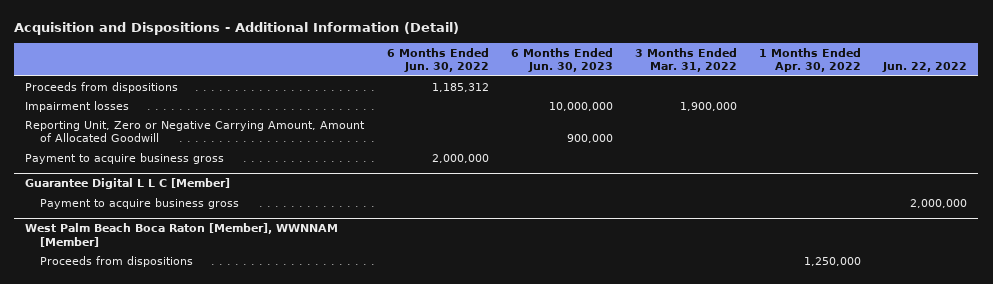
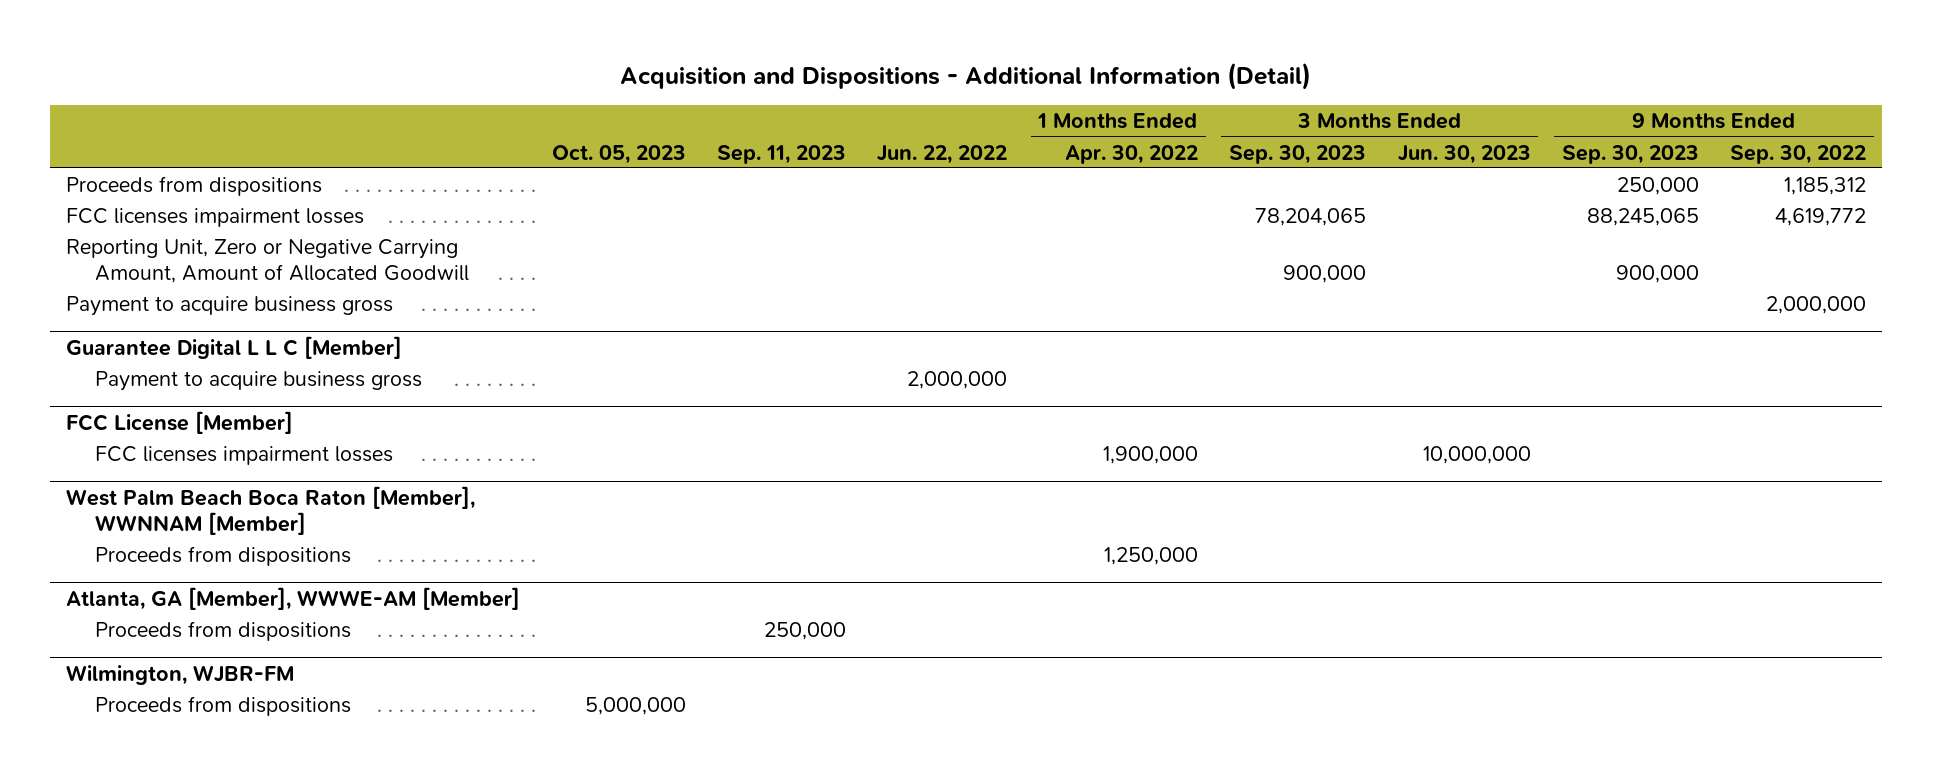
- | 6 Months Ended Jun. 30, 2022 | 6 Months Ended Jun. 30, 2023 | 3 Months Ended Mar. 31, 2022 | 1 Months Ended Apr. 30, 2022 | Jun. 22, 2022
+ | Oct. 05, 2023 | Sep. 11, 2023 | Jun. 22, 2022 | 1 Months Ended Apr. 30, 2022 | 3 Months Ended Sep. 30, 2023 | 3 Months Ended Jun. 30, 2023 | 9 Months Ended Sep. 30, 2023 | 9 Months Ended Sep. 30, 2022
- Impairment losses | | 10,000,000 | 1,900,000 | |
+ FCC licenses impairment losses | | | | | 78,204,065 | | 88,245,065 | 4,619,772
+ FCC License [Member]
+ FCC licenses impairment losses | | | | 1,900,000 | | 10,000,000 | |
+ Atlanta, GA [Member], WWWE-AM [Member]
+ Proceeds from dispositions | | 250,000 | | | | | |
+ Wilmington, WJBR-FM
+ Proceeds from dispositions | 5,000,000 | | | | | | |

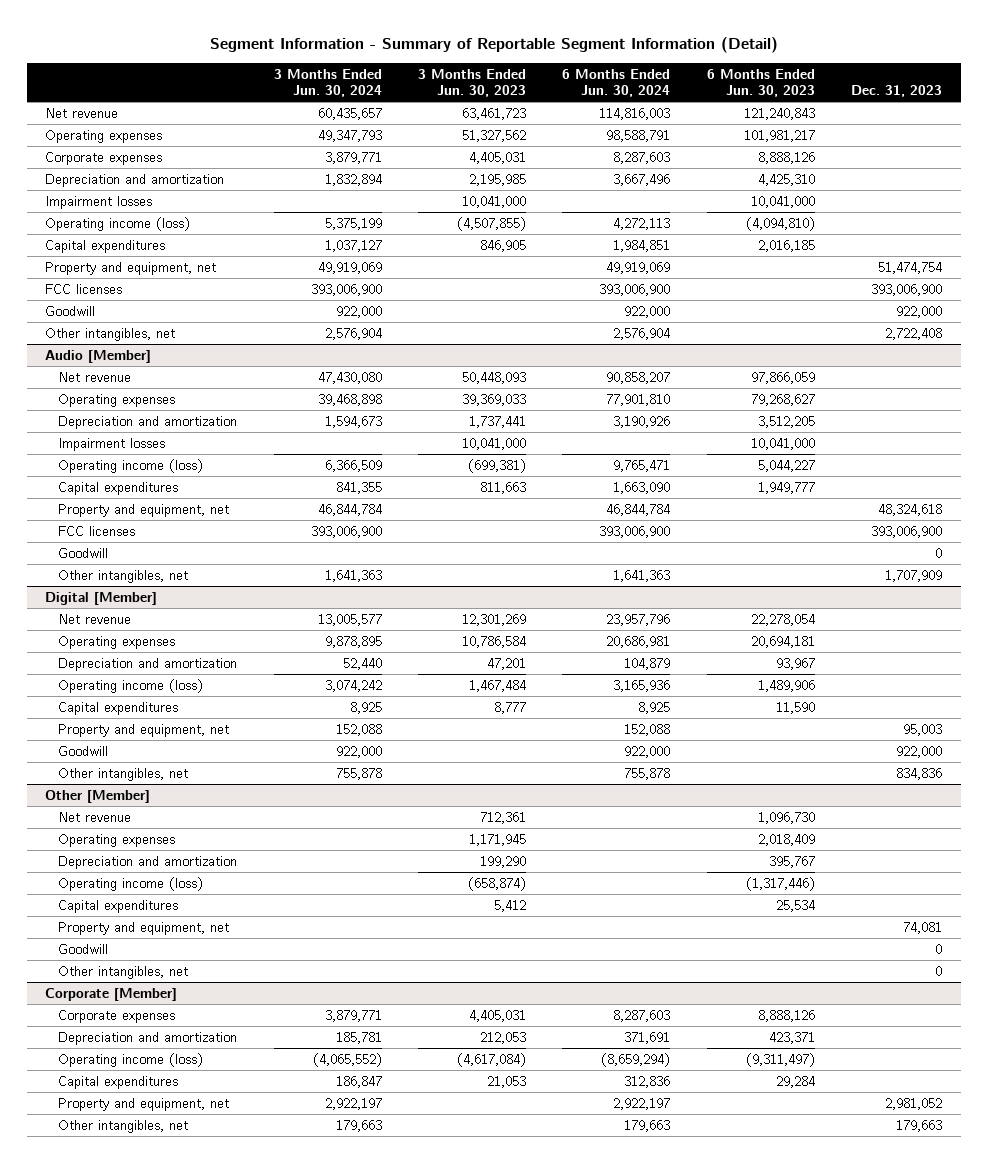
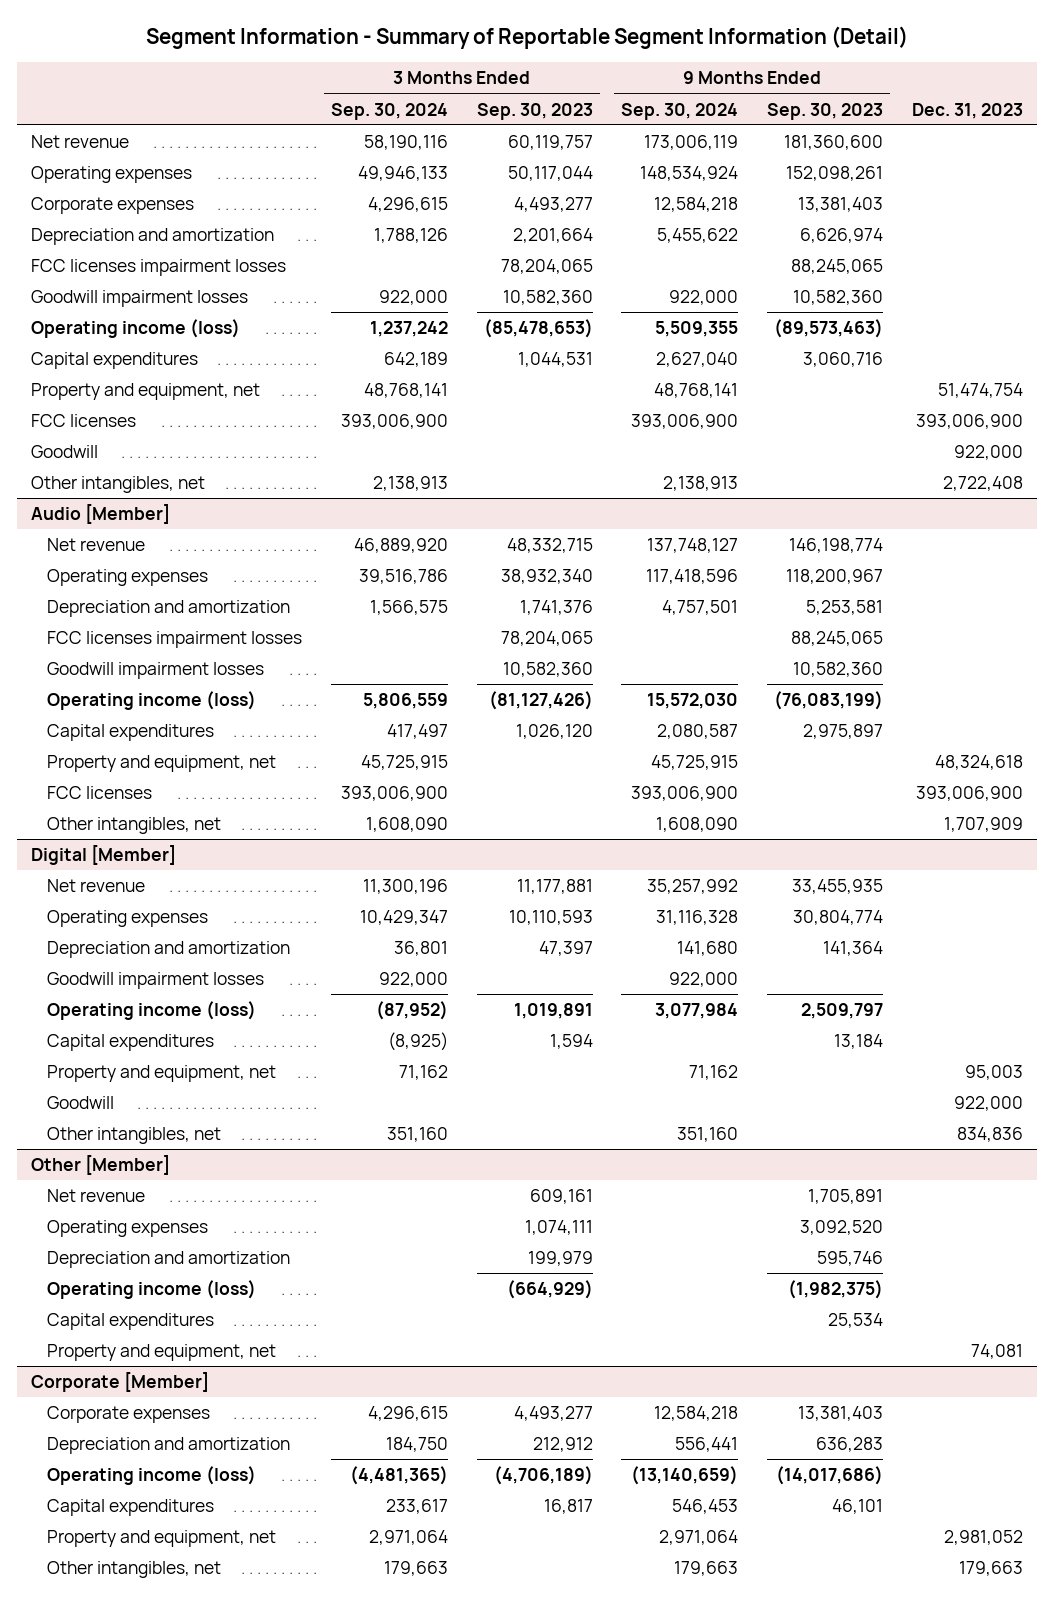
- | 3 Months Ended Jun. 30, 2024 | 3 Months Ended Jun. 30, 2023 | 6 Months Ended Jun. 30, 2024 | 6 Months Ended Jun. 30, 2023 | Dec. 31, 2023
+ | 3 Months Ended Sep. 30, 2024 | 3 Months Ended Sep. 30, 2023 | 9 Months Ended Sep. 30, 2024 | 9 Months Ended Sep. 30, 2023 | Dec. 31, 2023
- Impairment losses | | 10,041,000 | | 10,041,000 |
+ FCC licenses impairment losses | | 78,204,065 | | 88,245,065 |
+ Goodwill impairment losses | 922,000 | 10,582,360 | 922,000 | 10,582,360 |
@ Audio [Member]
- Impairment losses | | 10,041,000 | | 10,041,000 |
+ FCC licenses impairment losses | | 78,204,065 | | 88,245,065 |
+ Goodwill impairment losses | | 10,582,360 | | 10,582,360 |
- Goodwill | | | | | 0
@ Digital [Member]
+ Goodwill impairment losses | 922,000 | | 922,000 | |
@ Other [Member]
- Goodwill | | | | | 0
- Other intangibles, net | | | | | 0

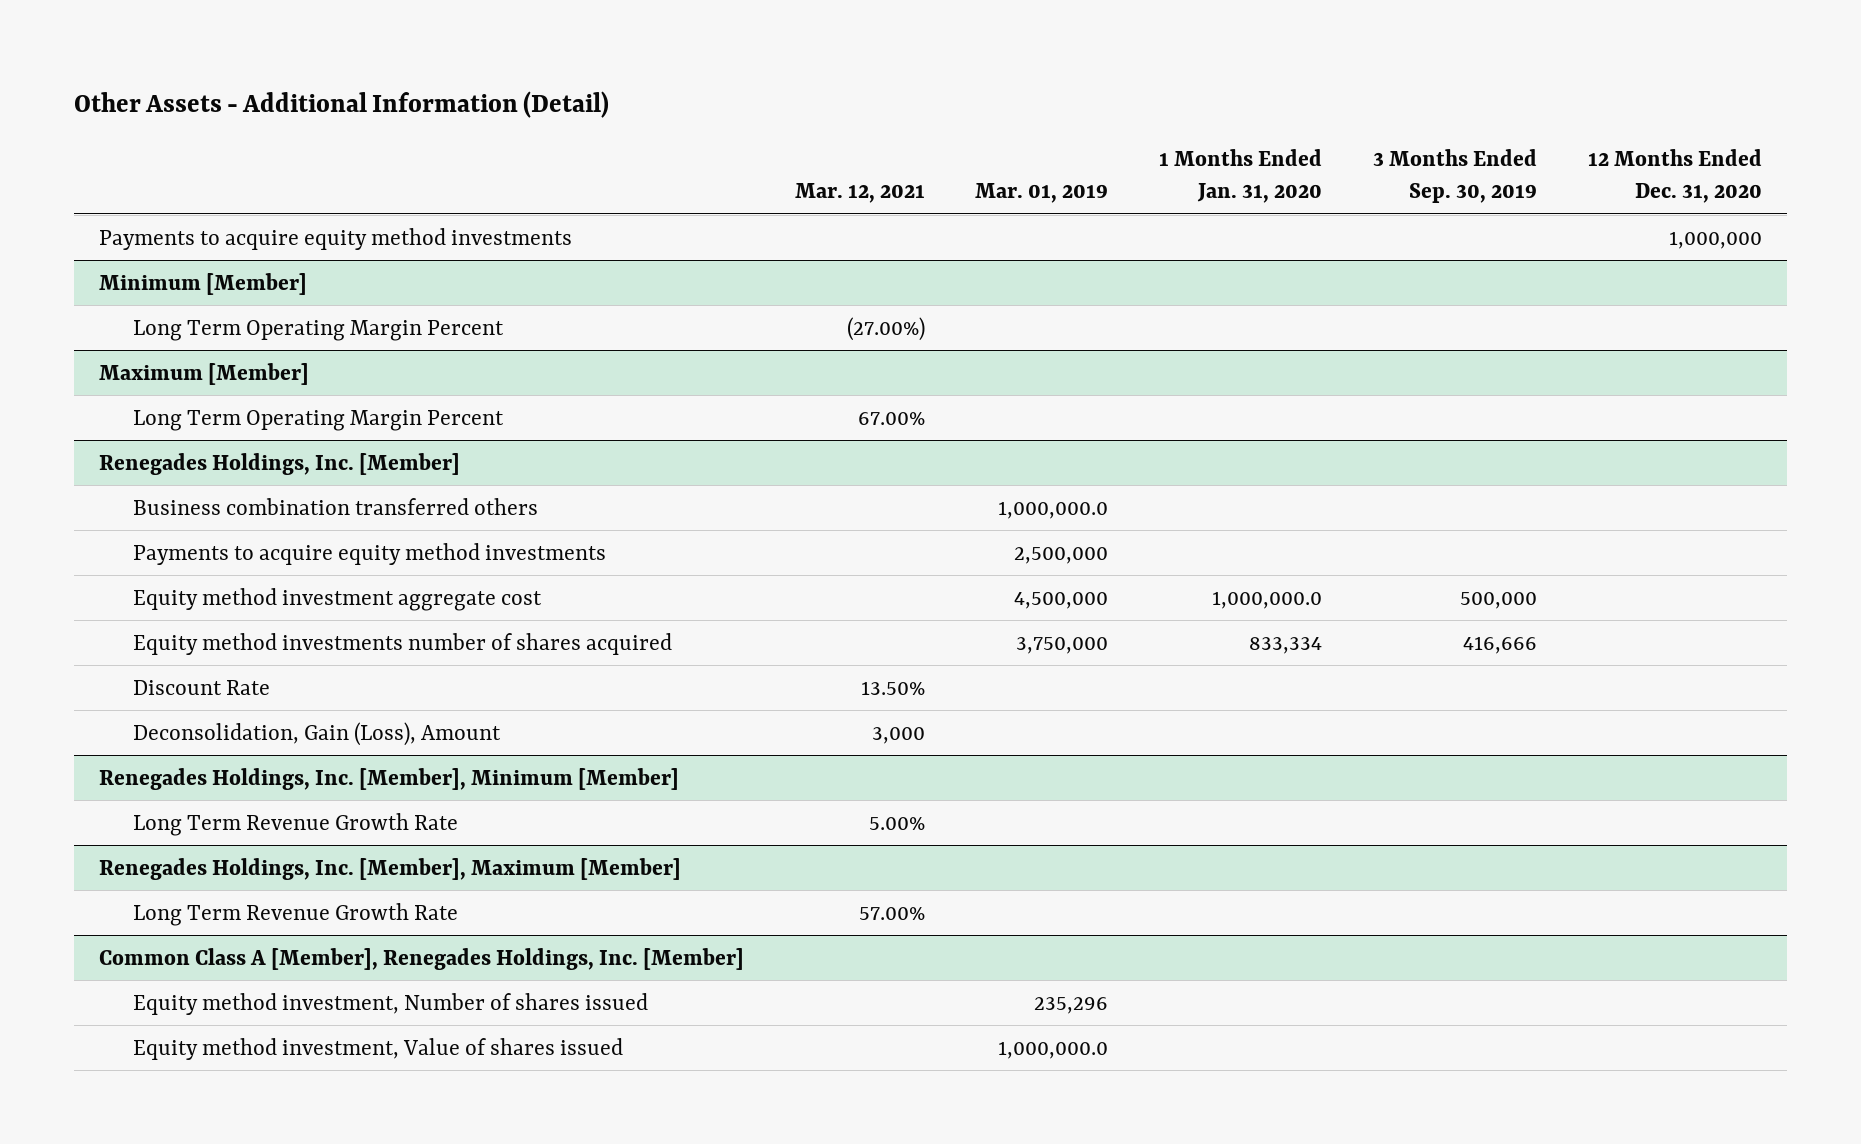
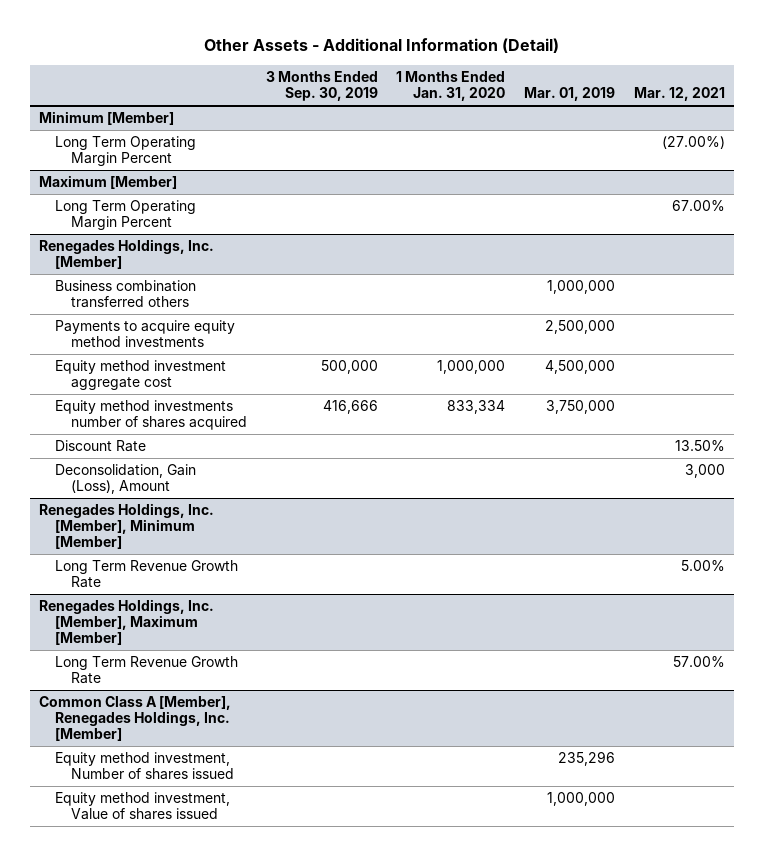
- | Mar. 12, 2021 | Mar. 01, 2019 | 1 Months Ended Jan. 31, 2020 | 3 Months Ended Sep. 30, 2019 | 12 Months Ended Dec. 31, 2020
+ | 3 Months Ended Sep. 30, 2019 | 1 Months Ended Jan. 31, 2020 | Mar. 01, 2019 | Mar. 12, 2021
- Payments to acquire equity method investments | | | | | 1,000,000
@ Renegades Holdings, Inc. [Member]
- Business combination transferred others | | 1,000,000.0 | | |
+ Business combination transferred others | | | 1,000,000 |
- Equity method investment aggregate cost | | 4,500,000 | 1,000,000.0 | 500,000 |
+ Equity method investment aggregate cost | 500,000 | 1,000,000 | 4,500,000 |
@ Common Class A [Member], Renegades Holdings, Inc. [Member]
- Equity method investment, Value of shares issued | | 1,000,000.0 | | |
+ Equity method investment, Value of shares issued | | | 1,000,000 |

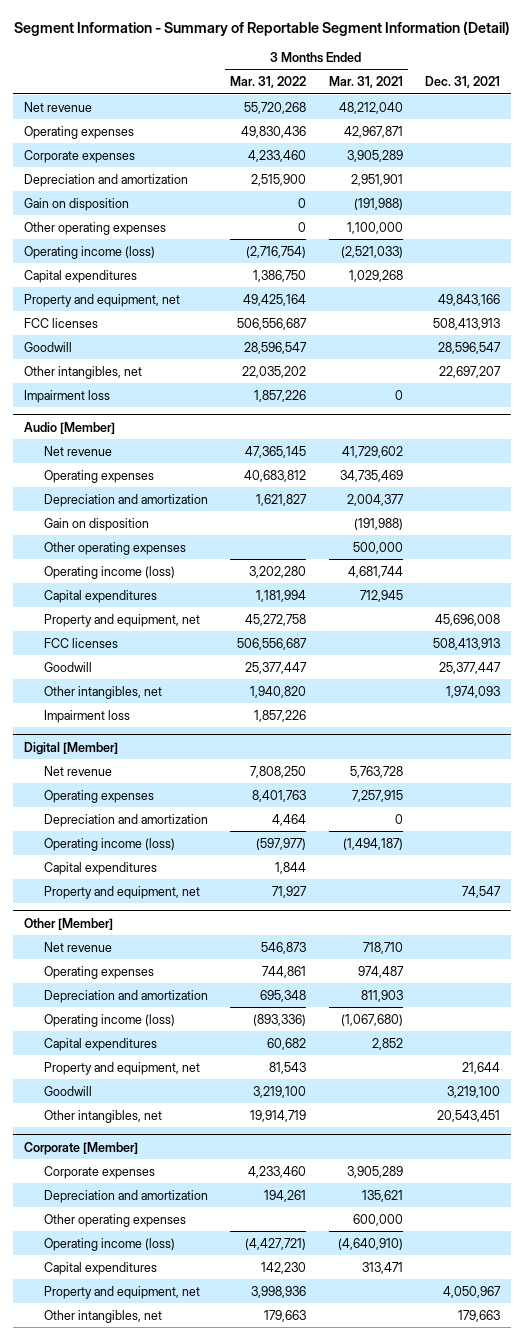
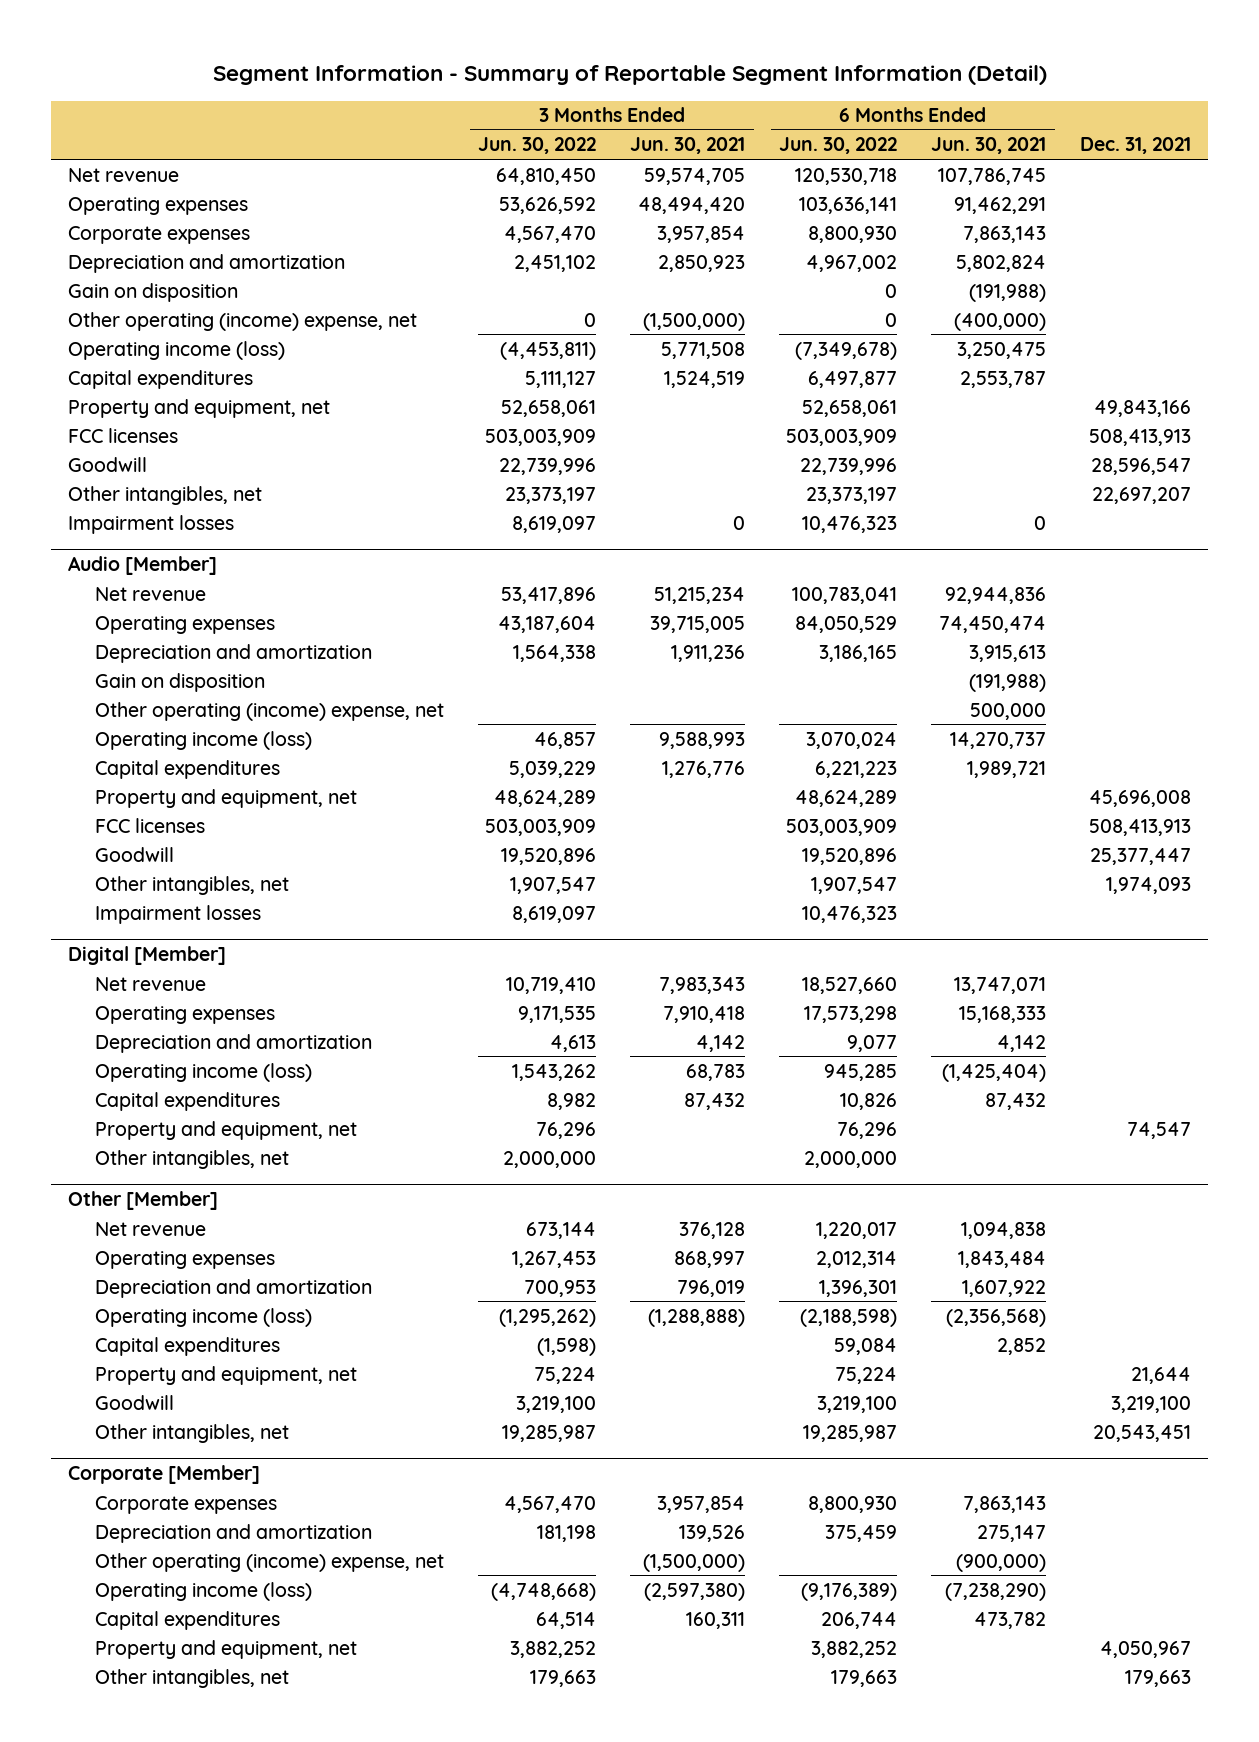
- | 3 Months Ended Mar. 31, 2022 | 3 Months Ended Mar. 31, 2021 | Dec. 31, 2021
+ | 3 Months Ended Jun. 30, 2022 | 3 Months Ended Jun. 30, 2021 | 6 Months Ended Jun. 30, 2022 | 6 Months Ended Jun. 30, 2021 | Dec. 31, 2021
- Other operating expenses | 0 | 1,100,000 |
+ Other operating (income) expense, net | 0 | (1,500,000) | 0 | (400,000) |
- Impairment loss | 1,857,226 | 0 |
+ Impairment losses | 8,619,097 | 0 | 10,476,323 | 0 |
@ Audio [Member]
- Other operating expenses | | 500,000 |
+ Other operating (income) expense, net | | | | 500,000 |
- Impairment loss | 1,857,226 | |
+ Impairment losses | 8,619,097 | | 10,476,323 | |
@ Digital [Member]
+ Other intangibles, net | 2,000,000 | | 2,000,000 | |
@ Corporate [Member]
- Other operating expenses | | 600,000 |
+ Other operating (income) expense, net | | (1,500,000) | | (900,000) |

